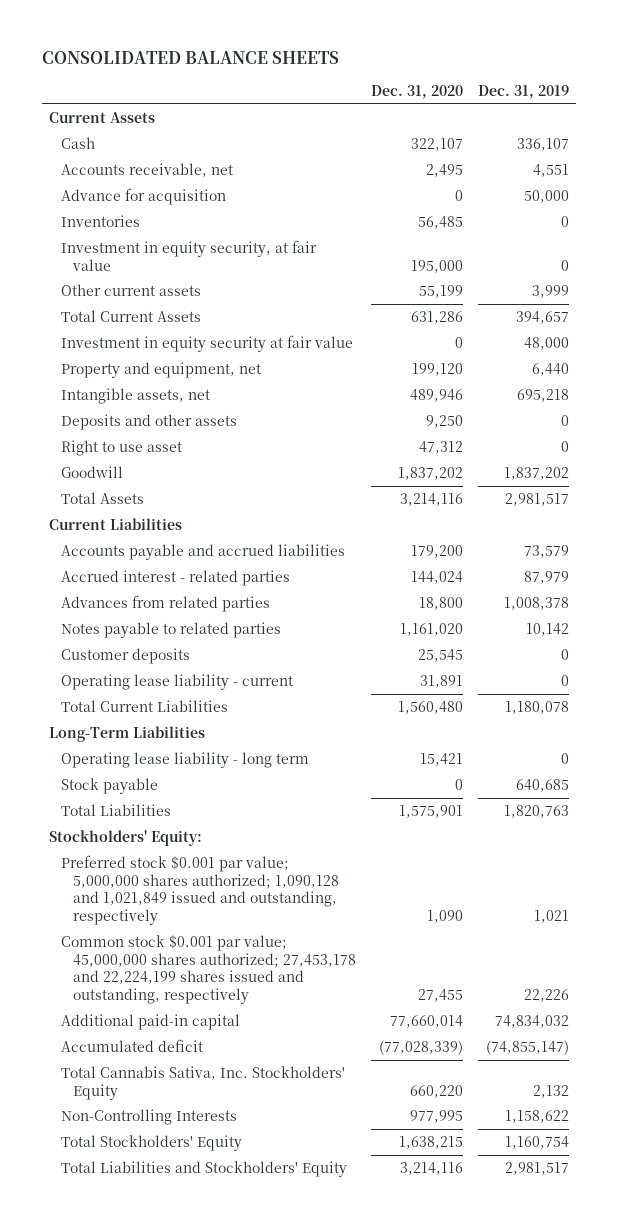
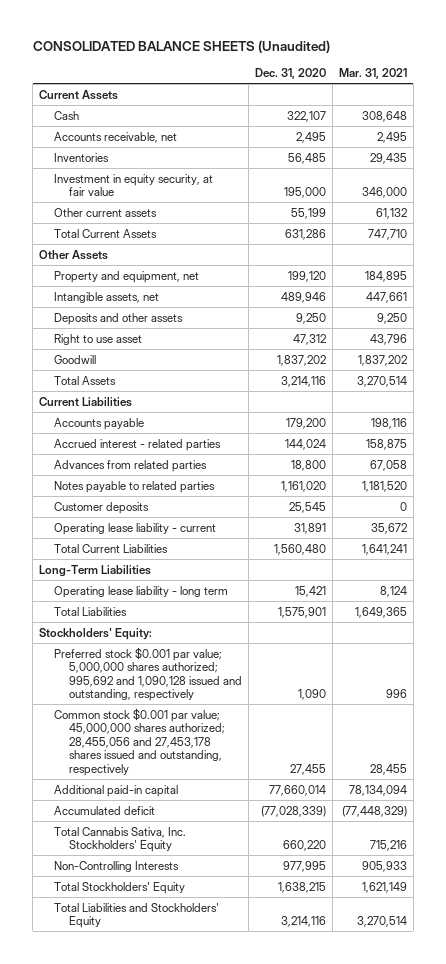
- CONSOLIDATED BALANCE SHEETS
+ CONSOLIDATED BALANCE SHEETS (Unaudited)
- | Dec. 31, 2020 | Dec. 31, 2019
+ | Dec. 31, 2020 | Mar. 31, 2021
- Advance for acquisition | 0 | 50,000
- Investment in equity security at fair value | 0 | 48,000
+ Other Assets
- Accounts payable and accrued liabilities | 179,200 | 73,579
+ Accounts payable | 179,200 | 198,116
- Stock payable | 0 | 640,685
- Preferred stock $0.001 par value; 5,000,000 shares authorized; 1,090,128 and 1,021,849 issued and outstanding, respectively | 1,090 | 1,021
- Common stock $0.001 par value; 45,000,000 shares authorized; 27,453,178 and 22,224,199 shares issued and outstanding, respectively | 27,455 | 22,226
+ Preferred stock $0.001 par value; 5,000,000 shares authorized; 995,692 and 1,090,128 issued and outstanding, respectively | 1,090 | 996
+ Common stock $0.001 par value; 45,000,000 shares authorized; 28,455,056 and 27,453,178 shares issued and outstanding, respectively | 27,455 | 28,455

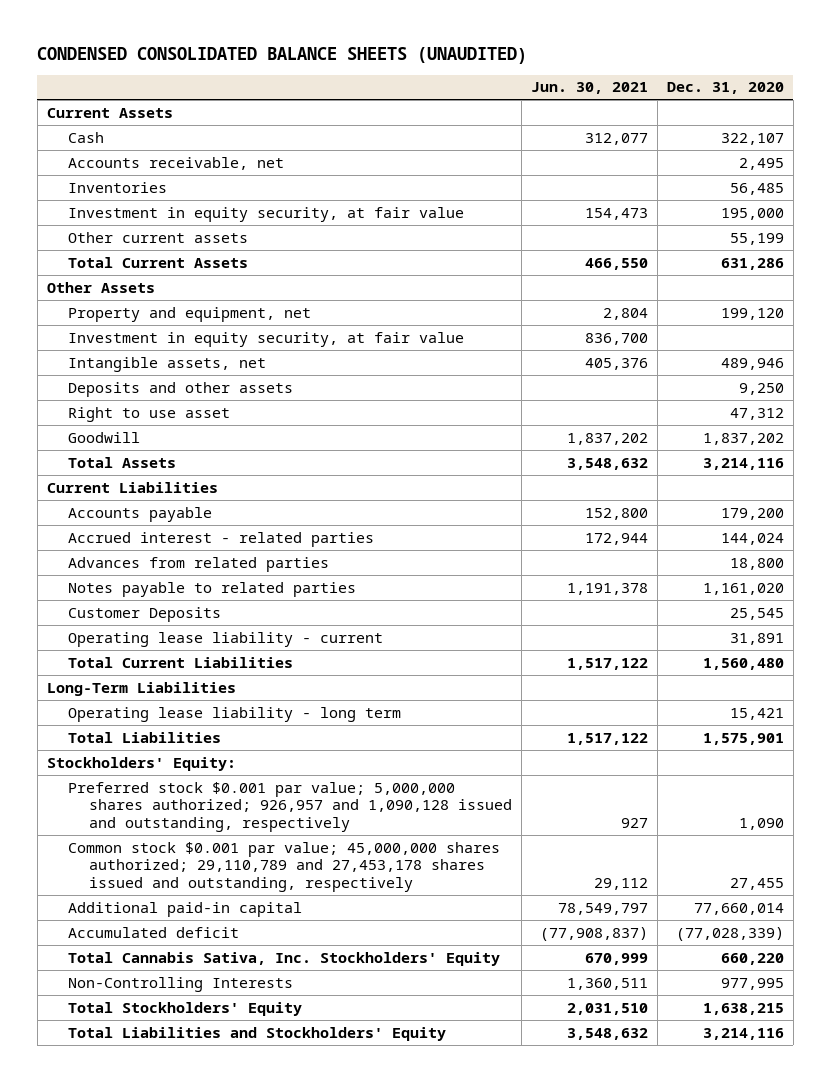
- CONSOLIDATED BALANCE SHEETS (Unaudited)
+ CONDENSED CONSOLIDATED BALANCE SHEETS (UNAUDITED)
- | Dec. 31, 2020 | Mar. 31, 2021
+ | Jun. 30, 2021 | Dec. 31, 2020
+ Investment in equity security, at fair value | 836,700 |
- Customer deposits | 25,545 | 0
+ Customer Deposits | | 25,545
- Preferred stock $0.001 par value; 5,000,000 shares authorized; 995,692 and 1,090,128 issued and outstanding, respectively | 1,090 | 996
- Common stock $0.001 par value; 45,000,000 shares authorized; 28,455,056 and 27,453,178 shares issued and outstanding, respectively | 27,455 | 28,455
+ Preferred stock $0.001 par value; 5,000,000 shares authorized; 926,957 and 1,090,128 issued and outstanding, respectively | 927 | 1,090
+ Common stock $0.001 par value; 45,000,000 shares authorized; 29,110,789 and 27,453,178 shares issued and outstanding, respectively | 29,112 | 27,455

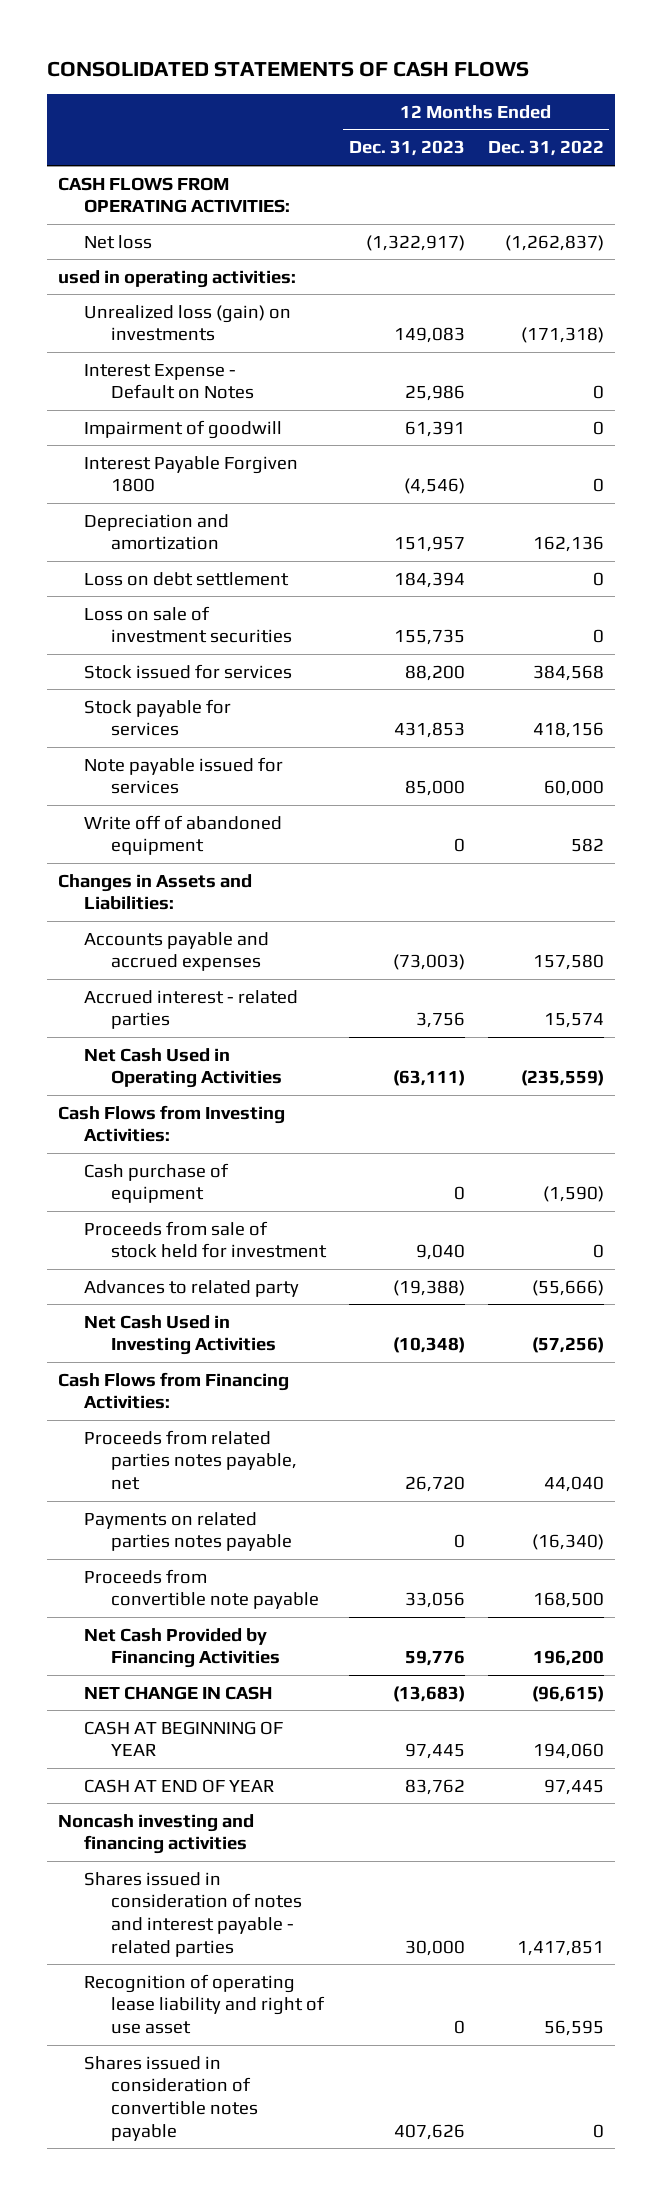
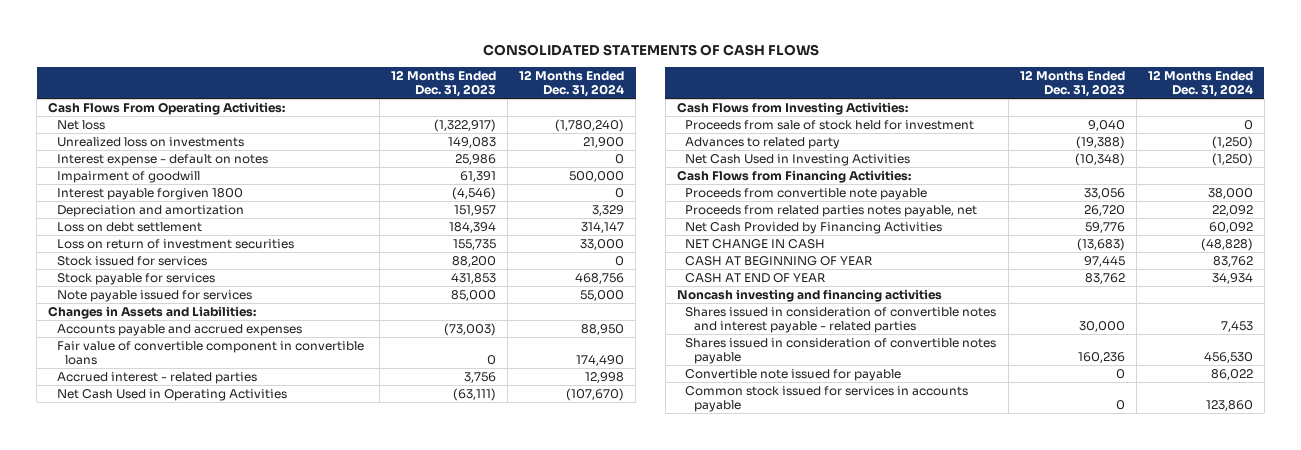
- | 12 Months Ended Dec. 31, 2023 | 12 Months Ended Dec. 31, 2022
+ | 12 Months Ended Dec. 31, 2023 | 12 Months Ended Dec. 31, 2024
- CASH FLOWS FROM OPERATING ACTIVITIES:
+ Cash Flows From Operating Activities:
- used in operating activities:
- Unrealized loss (gain) on investments | 149,083 | (171,318)
- Interest Expense - Default on Notes | 25,986 | 0
+ Unrealized loss on investments | 149,083 | 21,900
+ Interest expense - default on notes | 25,986 | 0
- Interest Payable Forgiven 1800 | (4,546) | 0
+ Interest payable forgiven 1800 | (4,546) | 0
- Loss on sale of investment securities | 155,735 | 0
+ Loss on return of investment securities | 155,735 | 33,000
- Write off of abandoned equipment | 0 | 582
+ Fair value of convertible component in convertible loans | 0 | 174,490
- Cash purchase of equipment | 0 | (1,590)
- Payments on related parties notes payable | 0 | (16,340)
moved down: Proceeds from related parties notes payable, net | 26,720 | 22,092
- Shares issued in consideration of notes and interest payable - related parties | 30,000 | 1,417,851
- Recognition of operating lease liability and right of use asset | 0 | 56,595
- Shares issued in consideration of convertible notes payable | 407,626 | 0
+ Shares issued in consideration of convertible notes and interest payable - related parties | 30,000 | 7,453
+ Shares issued in consideration of convertible notes payable | 160,236 | 456,530
+ Convertible note issued for payable | 0 | 86,022
+ Common stock issued for services in accounts payable | 0 | 123,860

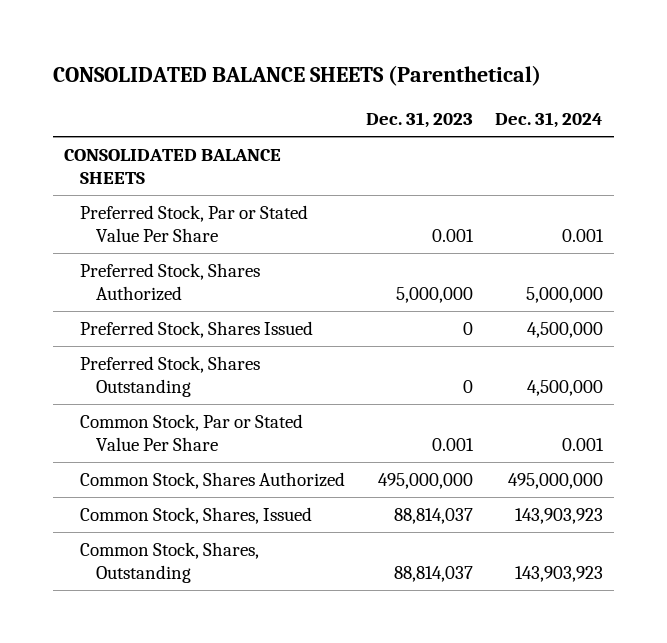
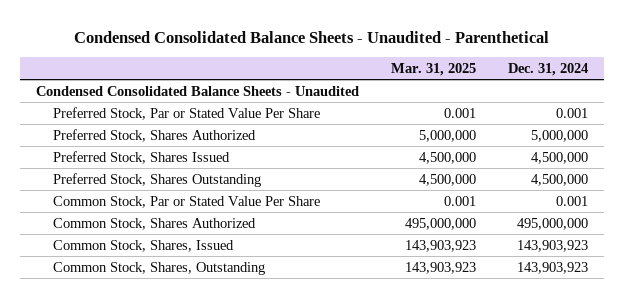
- CONSOLIDATED BALANCE SHEETS (Parenthetical)
+ Condensed Consolidated Balance Sheets - Unaudited - Parenthetical
- | Dec. 31, 2023 | Dec. 31, 2024
+ | Mar. 31, 2025 | Dec. 31, 2024
- CONSOLIDATED BALANCE SHEETS
+ Condensed Consolidated Balance Sheets - Unaudited

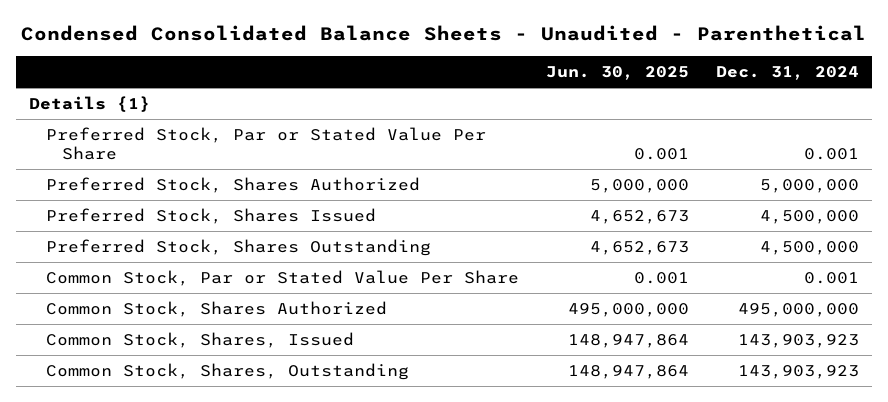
- | Mar. 31, 2025 | Dec. 31, 2024
+ | Jun. 30, 2025 | Dec. 31, 2024
- Condensed Consolidated Balance Sheets - Unaudited
+ Details {1}

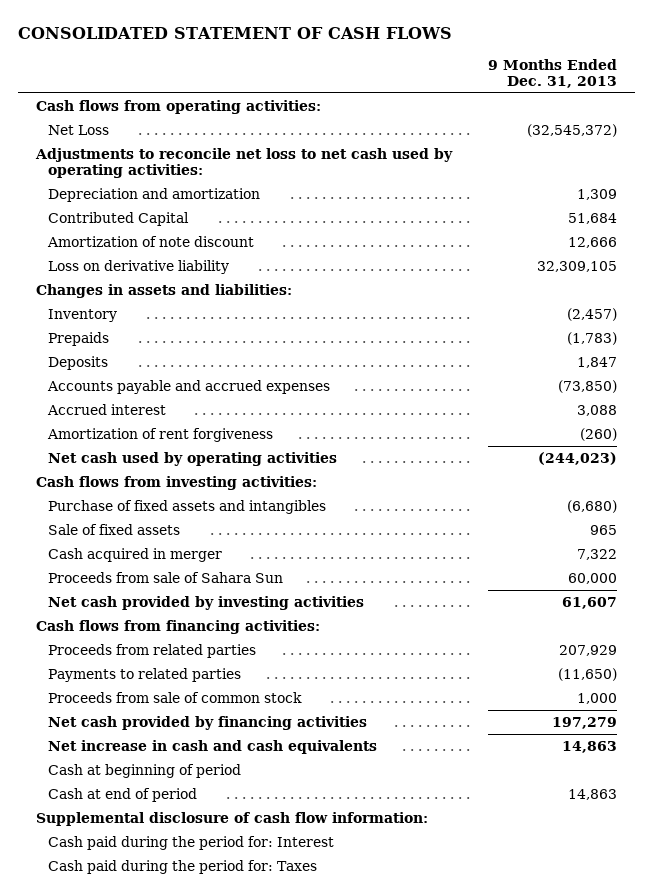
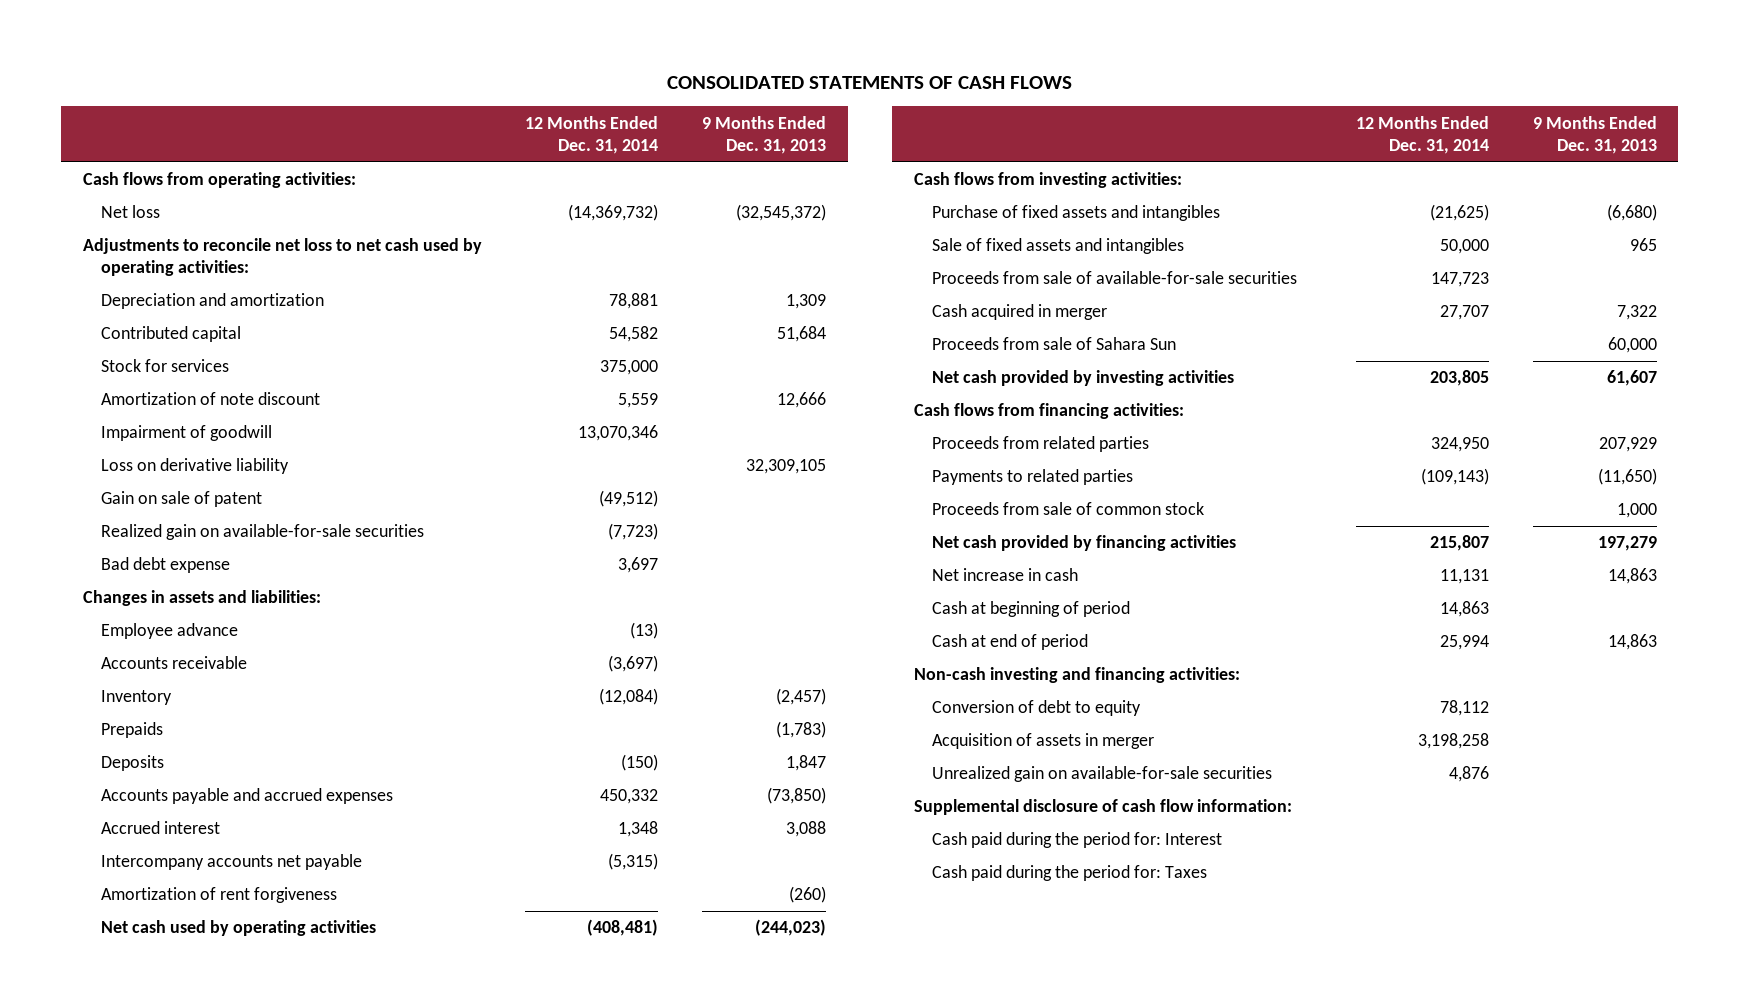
- CONSOLIDATED STATEMENT OF CASH FLOWS
+ CONSOLIDATED STATEMENTS OF CASH FLOWS
- | 9 Months Ended Dec. 31, 2013
+ | 12 Months Ended Dec. 31, 2014 | 9 Months Ended Dec. 31, 2013
- Net Loss | (32,545,372)
+ Net loss | (14,369,732) | (32,545,372)
- Contributed Capital | 51,684
+ Contributed capital | 54,582 | 51,684
+ Stock for services | 375,000 |
+ Impairment of goodwill | 13,070,346 |
+ Gain on sale of patent | (49,512) |
+ Realized gain on available-for-sale securities | (7,723) |
+ Bad debt expense | 3,697 |
+ Employee advance | (13) |
+ Accounts receivable | (3,697) |
+ Intercompany accounts net payable | (5,315) |
- Sale of fixed assets | 965
+ Sale of fixed assets and intangibles | 50,000 | 965
+ Proceeds from sale of available-for-sale securities | 147,723 |
- Net increase in cash and cash equivalents | 14,863
+ Net increase in cash | 11,131 | 14,863
+ Non-cash investing and financing activities:
+ Conversion of debt to equity | 78,112 |
+ Acquisition of assets in merger | 3,198,258 |
+ Unrealized gain on available-for-sale securities | 4,876 |

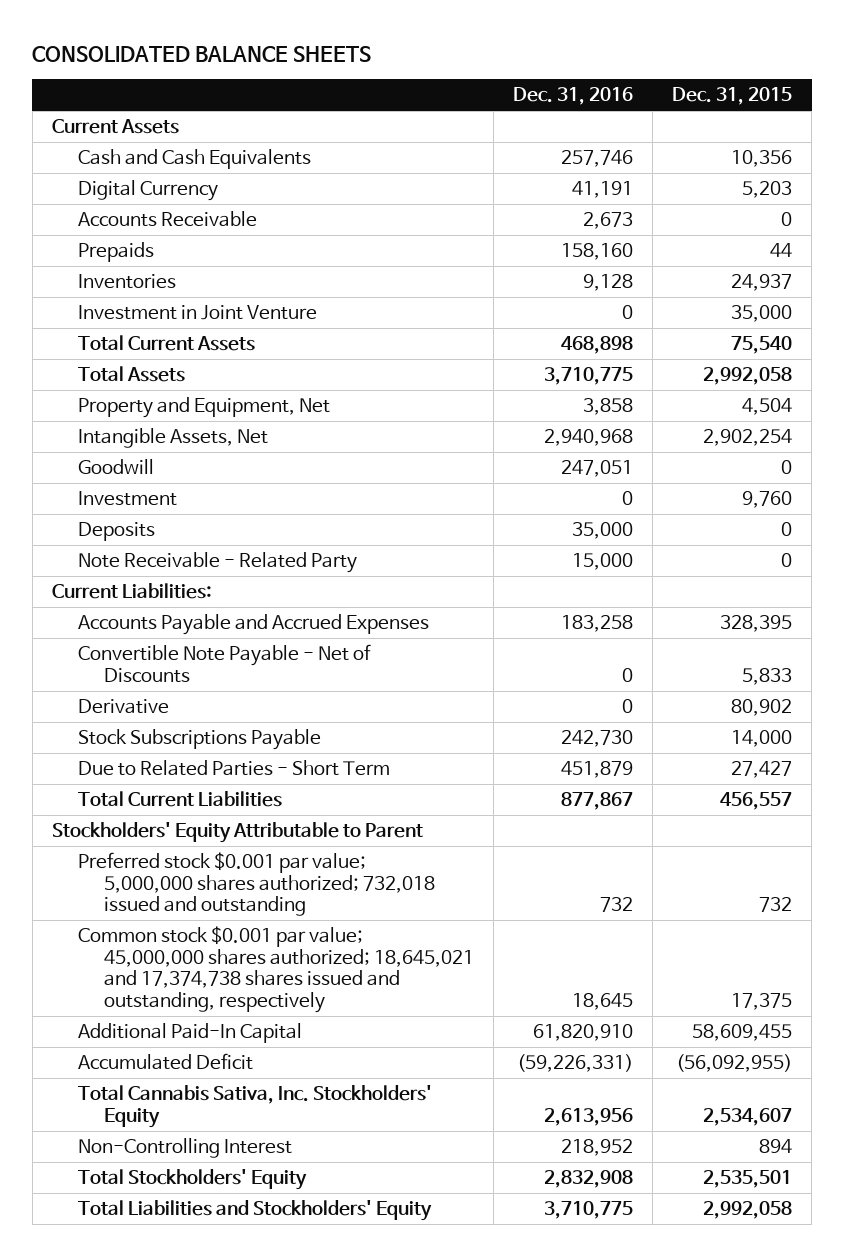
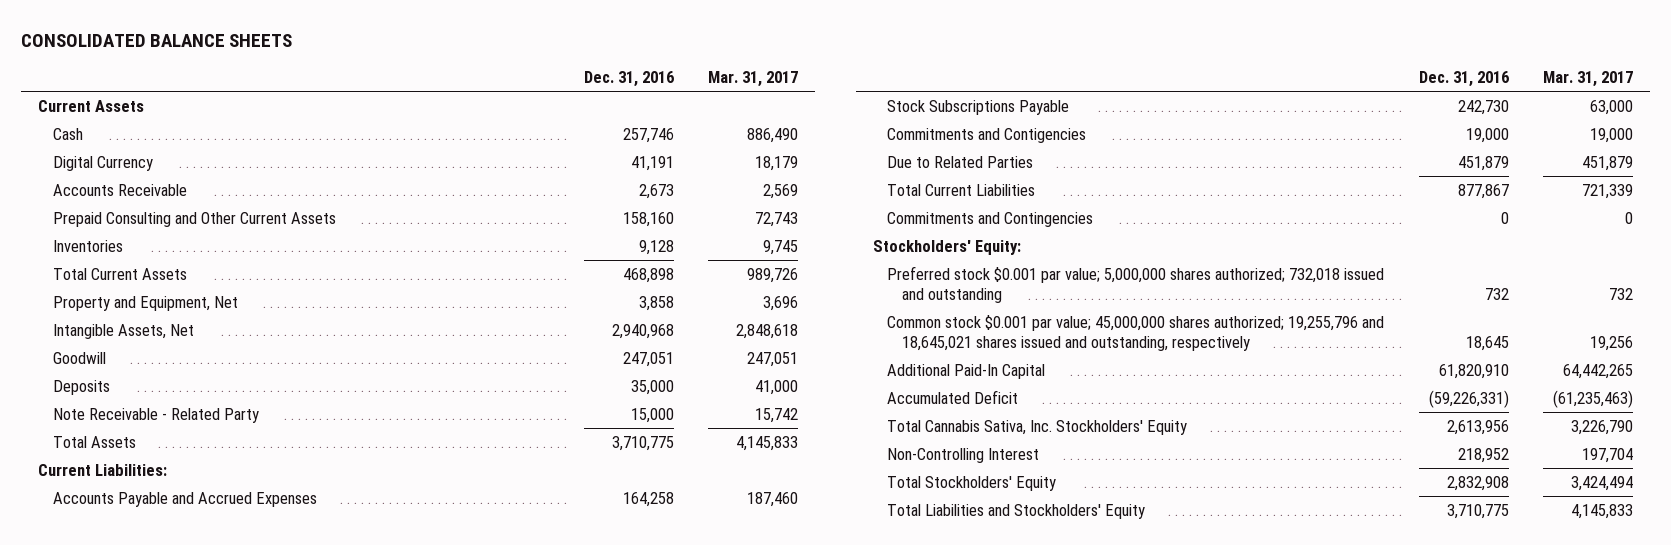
- | Dec. 31, 2016 | Dec. 31, 2015
+ | Dec. 31, 2016 | Mar. 31, 2017
- Cash and Cash Equivalents | 257,746 | 10,356
+ Cash | 257,746 | 886,490
- Prepaids | 158,160 | 44
+ Prepaid Consulting and Other Current Assets | 158,160 | 72,743
- Investment in Joint Venture | 0 | 35,000
- Investment | 0 | 9,760
moved down: Total Assets | 3,710,775 | 4,145,833
- Accounts Payable and Accrued Expenses | 183,258 | 328,395
- Convertible Note Payable - Net of Discounts | 0 | 5,833
- Derivative | 0 | 80,902
+ Accounts Payable and Accrued Expenses | 164,258 | 187,460
- Due to Related Parties - Short Term | 451,879 | 27,427
+ Commitments and Contigencies | 19,000 | 19,000
+ Due to Related Parties | 451,879 | 451,879
- Stockholders' Equity Attributable to Parent
+ Commitments and Contingencies | 0 | 0
+ Stockholders' Equity:
- Common stock $0.001 par value; 45,000,000 shares authorized; 18,645,021 and 17,374,738 shares issued and outstanding, respectively | 18,645 | 17,375
+ Common stock $0.001 par value; 45,000,000 shares authorized; 19,255,796 and 18,645,021 shares issued and outstanding, respectively | 18,645 | 19,256

